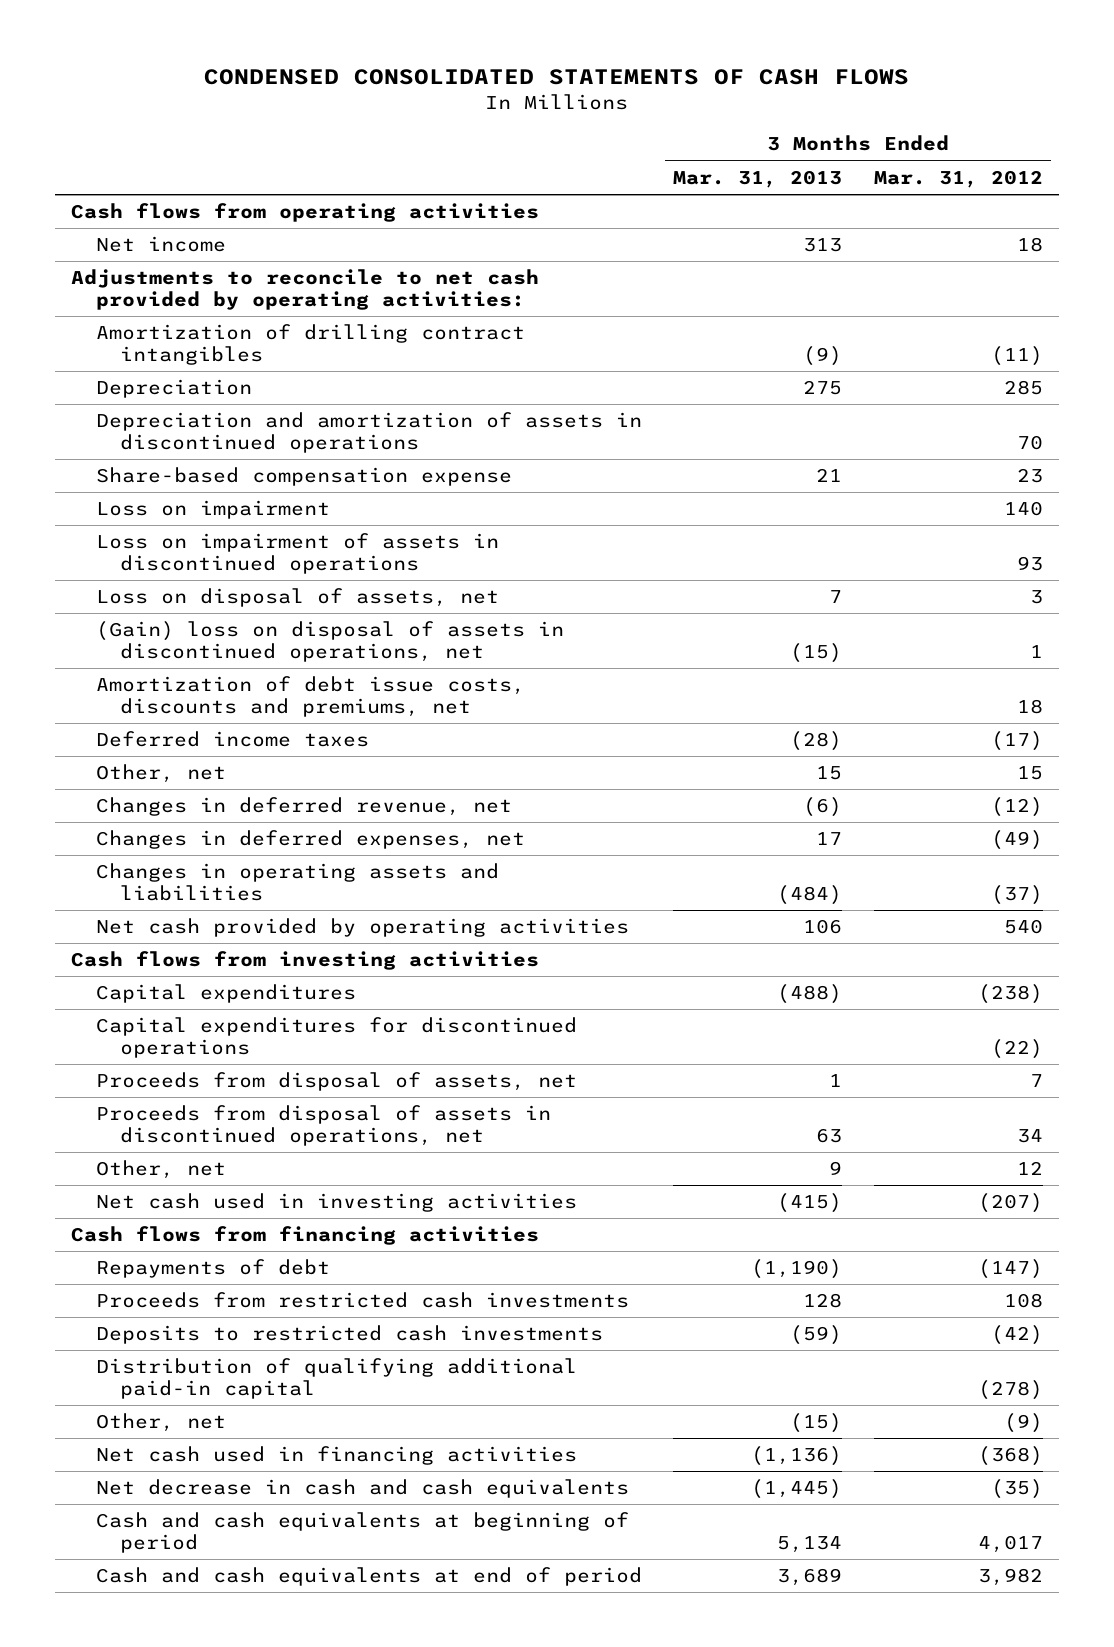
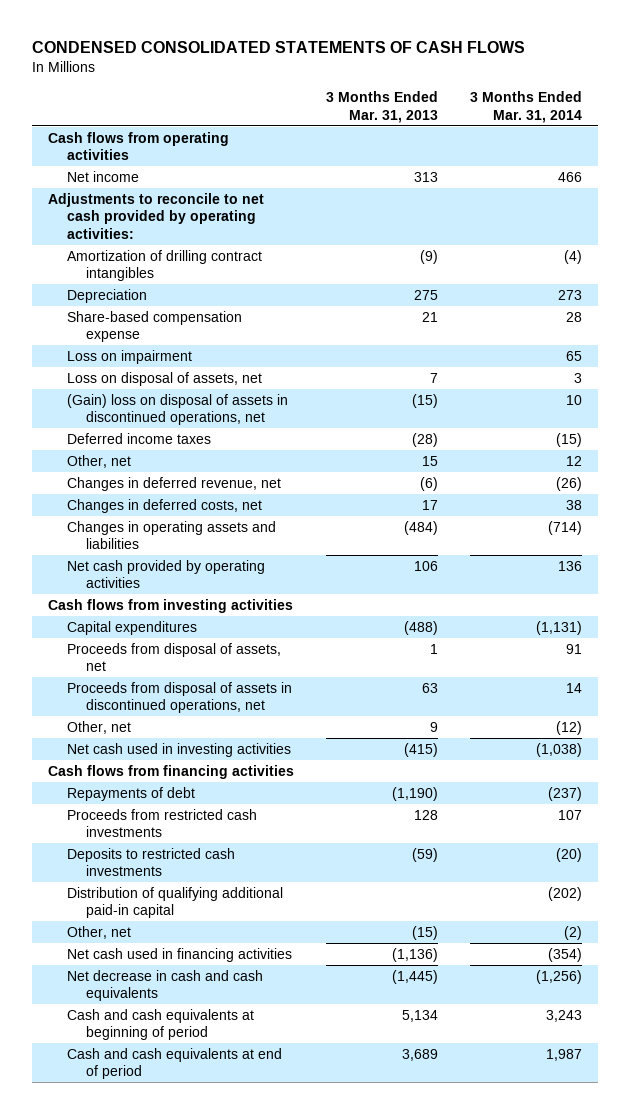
- | 3 Months Ended Mar. 31, 2013 | 3 Months Ended Mar. 31, 2012
+ | 3 Months Ended Mar. 31, 2013 | 3 Months Ended Mar. 31, 2014
- Depreciation and amortization of assets in discontinued operations | | 70
- Loss on impairment of assets in discontinued operations | | 93
- Amortization of debt issue costs, discounts and premiums, net | | 18
- Changes in deferred expenses, net | 17 | (49)
+ Changes in deferred costs, net | 17 | 38
- Capital expenditures for discontinued operations | | (22)

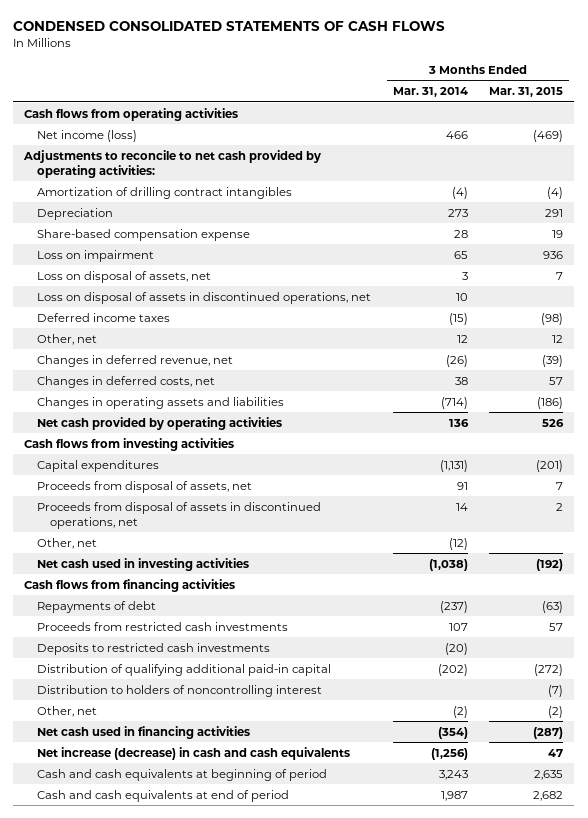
- | 3 Months Ended Mar. 31, 2013 | 3 Months Ended Mar. 31, 2014
+ | 3 Months Ended Mar. 31, 2014 | 3 Months Ended Mar. 31, 2015
- Net income | 313 | 466
+ Net income (loss) | 466 | (469)
- (Gain) loss on disposal of assets in discontinued operations, net | (15) | 10
+ Loss on disposal of assets in discontinued operations, net | 10 |
+ Distribution to holders of noncontrolling interest | | (7)
- Net decrease in cash and cash equivalents | (1,445) | (1,256)
+ Net increase (decrease) in cash and cash equivalents | (1,256) | 47

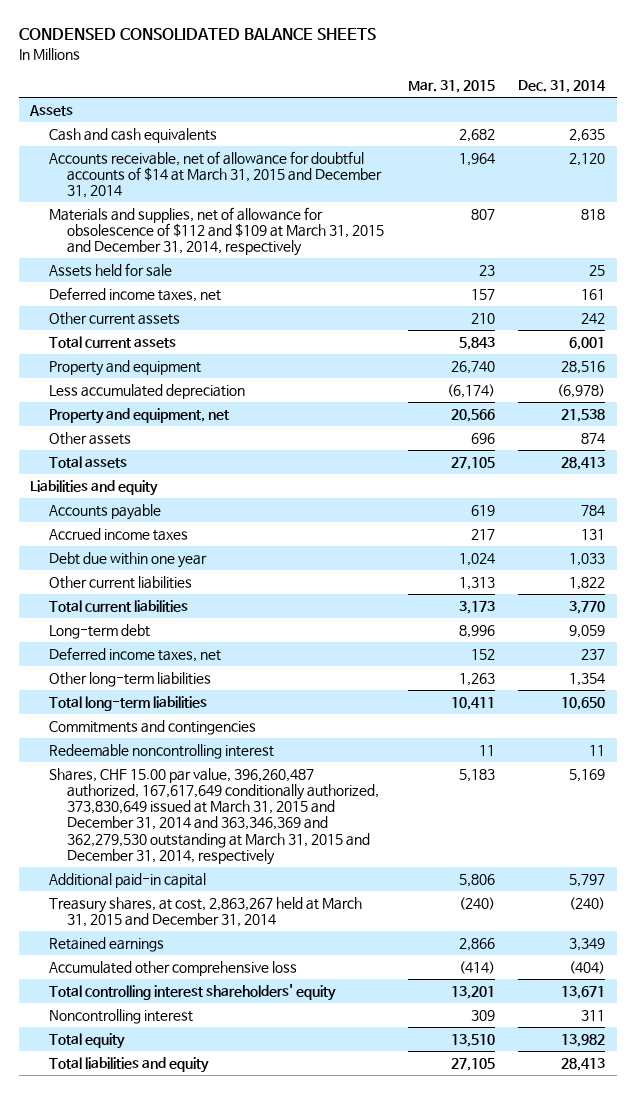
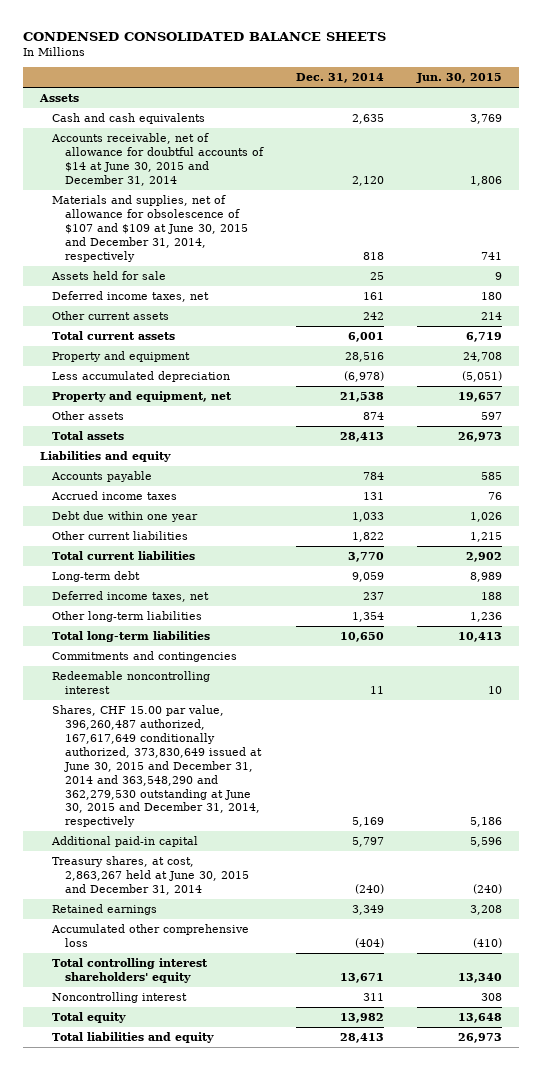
- | Mar. 31, 2015 | Dec. 31, 2014
+ | Dec. 31, 2014 | Jun. 30, 2015
- Accounts receivable, net of allowance for doubtful accounts of $14 at March 31, 2015 and December 31, 2014 | 1,964 | 2,120
- Materials and supplies, net of allowance for obsolescence of $112 and $109 at March 31, 2015 and December 31, 2014, respectively | 807 | 818
+ Accounts receivable, net of allowance for doubtful accounts of $14 at June 30, 2015 and December 31, 2014 | 2,120 | 1,806
+ Materials and supplies, net of allowance for obsolescence of $107 and $109 at June 30, 2015 and December 31, 2014, respectively | 818 | 741
- Shares, CHF 15.00 par value, 396,260,487 authorized, 167,617,649 conditionally authorized, 373,830,649 issued at March 31, 2015 and December 31, 2014 and 363,346,369 and 362,279,530 outstanding at March 31, 2015 and December 31, 2014, respectively | 5,183 | 5,169
+ Shares, CHF 15.00 par value, 396,260,487 authorized, 167,617,649 conditionally authorized, 373,830,649 issued at June 30, 2015 and December 31, 2014 and 363,548,290 and 362,279,530 outstanding at June 30, 2015 and December 31, 2014, respectively | 5,169 | 5,186
- Treasury shares, at cost, 2,863,267 held at March 31, 2015 and December 31, 2014 | (240) | (240)
+ Treasury shares, at cost, 2,863,267 held at June 30, 2015 and December 31, 2014 | (240) | (240)

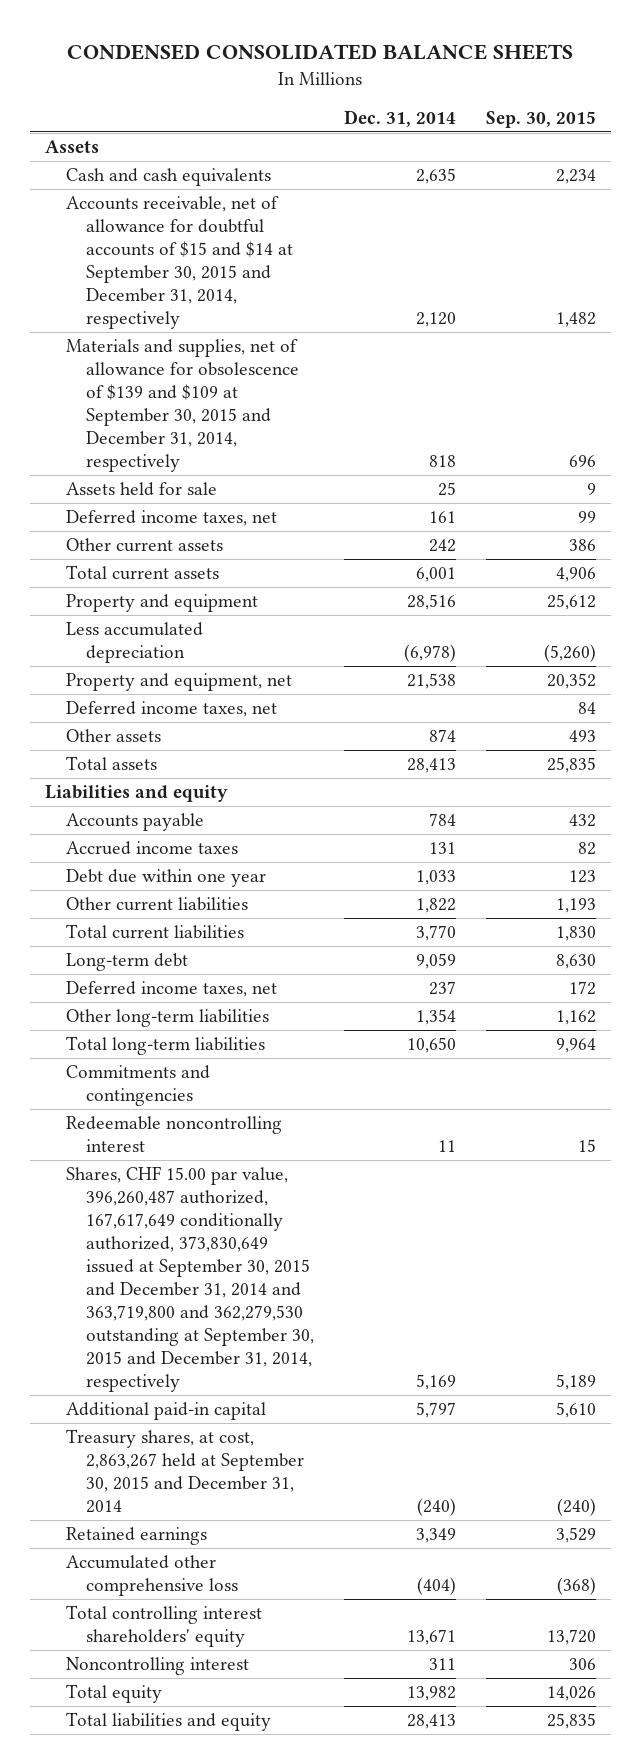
- | Dec. 31, 2014 | Jun. 30, 2015
+ | Dec. 31, 2014 | Sep. 30, 2015
- Accounts receivable, net of allowance for doubtful accounts of $14 at June 30, 2015 and December 31, 2014 | 2,120 | 1,806
- Materials and supplies, net of allowance for obsolescence of $107 and $109 at June 30, 2015 and December 31, 2014, respectively | 818 | 741
+ Accounts receivable, net of allowance for doubtful accounts of $15 and $14 at September 30, 2015 and December 31, 2014, respectively | 2,120 | 1,482
+ Materials and supplies, net of allowance for obsolescence of $139 and $109 at September 30, 2015 and December 31, 2014, respectively | 818 | 696
+ Deferred income taxes, net | | 84
- Shares, CHF 15.00 par value, 396,260,487 authorized, 167,617,649 conditionally authorized, 373,830,649 issued at June 30, 2015 and December 31, 2014 and 363,548,290 and 362,279,530 outstanding at June 30, 2015 and December 31, 2014, respectively | 5,169 | 5,186
+ Shares, CHF 15.00 par value, 396,260,487 authorized, 167,617,649 conditionally authorized, 373,830,649 issued at September 30, 2015 and December 31, 2014 and 363,719,800 and 362,279,530 outstanding at September 30, 2015 and December 31, 2014, respectively | 5,169 | 5,189
- Treasury shares, at cost, 2,863,267 held at June 30, 2015 and December 31, 2014 | (240) | (240)
+ Treasury shares, at cost, 2,863,267 held at September 30, 2015 and December 31, 2014 | (240) | (240)

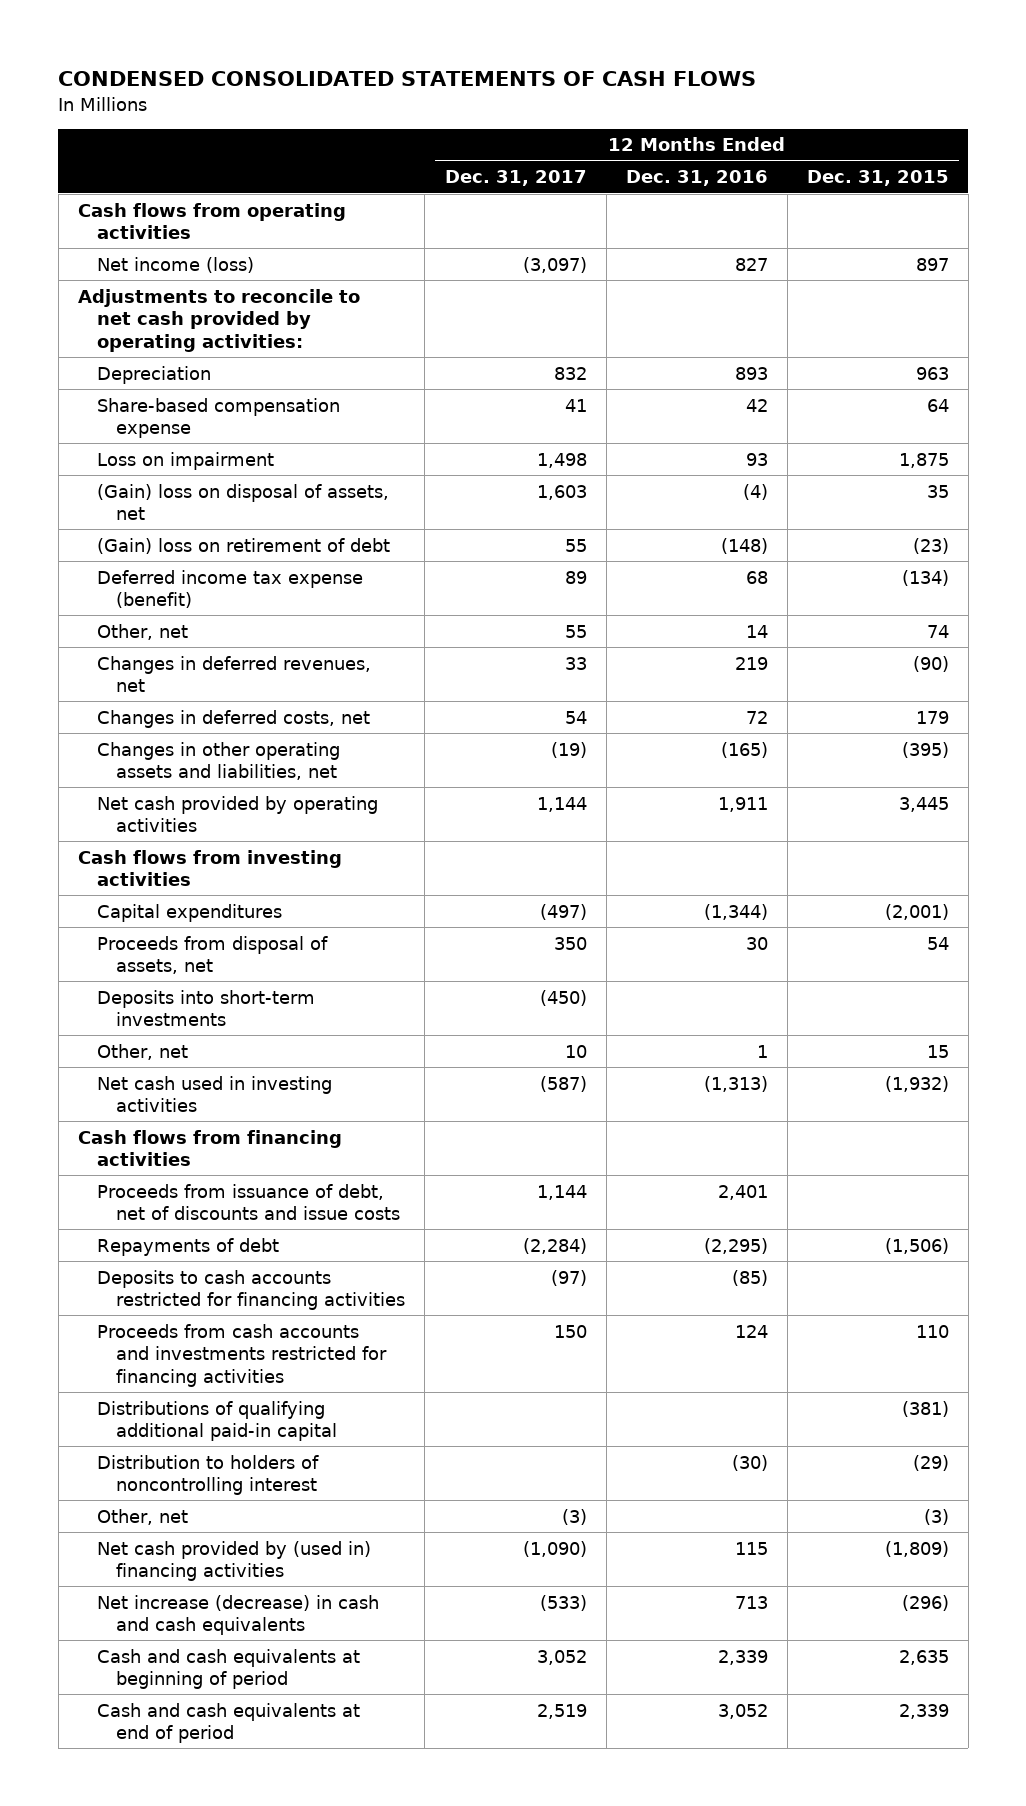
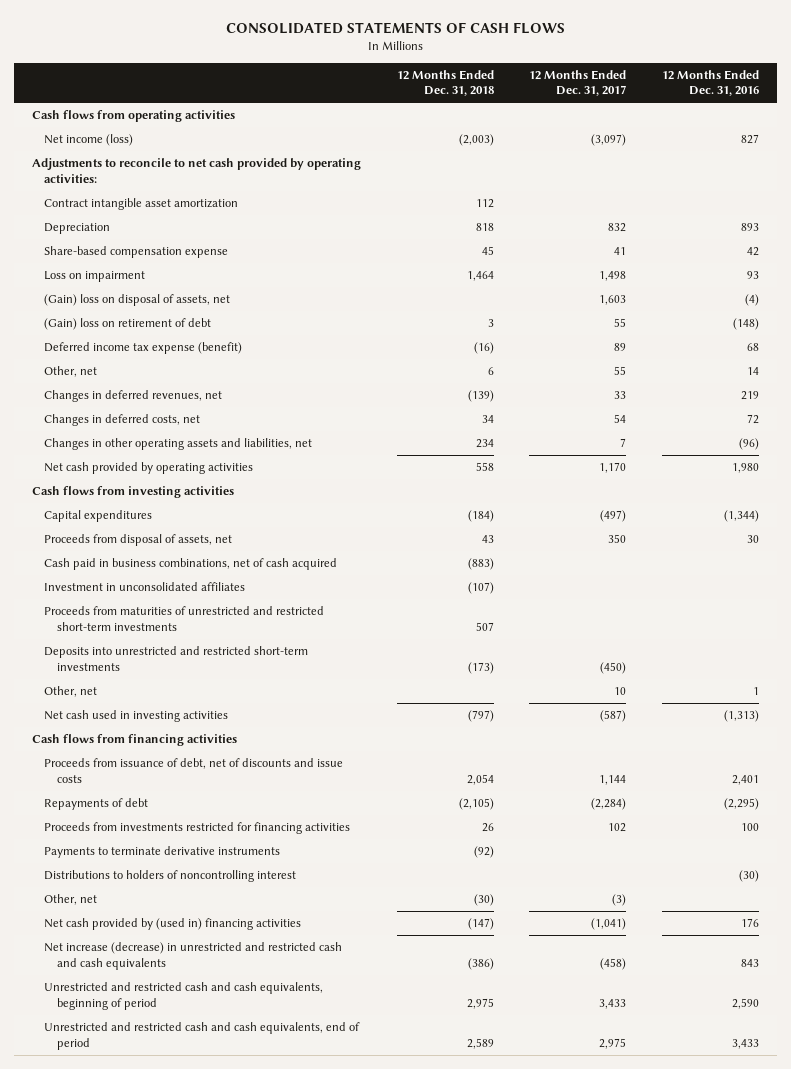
- CONDENSED CONSOLIDATED STATEMENTS OF CASH FLOWS
+ CONSOLIDATED STATEMENTS OF CASH FLOWS
- | 12 Months Ended Dec. 31, 2017 | 12 Months Ended Dec. 31, 2016 | 12 Months Ended Dec. 31, 2015
+ | 12 Months Ended Dec. 31, 2018 | 12 Months Ended Dec. 31, 2017 | 12 Months Ended Dec. 31, 2016
+ Contract intangible asset amortization | 112 | |
- Changes in other operating assets and liabilities, net | (19) | (165) | (395)
- Net cash provided by operating activities | 1,144 | 1,911 | 3,445
+ Changes in other operating assets and liabilities, net | 234 | 7 | (96)
+ Net cash provided by operating activities | 558 | 1,170 | 1,980
- Deposits into short-term investments | (450) | |
+ Cash paid in business combinations, net of cash acquired | (883) | |
+ Investment in unconsolidated affiliates | (107) | |
+ Proceeds from maturities of unrestricted and restricted short-term investments | 507 | |
+ Deposits into unrestricted and restricted short-term investments | (173) | (450) |
- Deposits to cash accounts restricted for financing activities | (97) | (85) |
- Proceeds from cash accounts and investments restricted for financing activities | 150 | 124 | 110
- Distributions of qualifying additional paid-in capital | | | (381)
- Distribution to holders of noncontrolling interest | | (30) | (29)
+ Proceeds from investments restricted for financing activities | 26 | 102 | 100
+ Payments to terminate derivative instruments | (92) | |
+ Distributions to holders of noncontrolling interest | | | (30)
- Net cash provided by (used in) financing activities | (1,090) | 115 | (1,809)
- Net increase (decrease) in cash and cash equivalents | (533) | 713 | (296)
- Cash and cash equivalents at beginning of period | 3,052 | 2,339 | 2,635
- Cash and cash equivalents at end of period | 2,519 | 3,052 | 2,339
+ Net cash provided by (used in) financing activities | (147) | (1,041) | 176
+ Net increase (decrease) in unrestricted and restricted cash and cash equivalents | (386) | (458) | 843
+ Unrestricted and restricted cash and cash equivalents, beginning of period | 2,975 | 3,433 | 2,590
+ Unrestricted and restricted cash and cash equivalents, end of period | 2,589 | 2,975 | 3,433

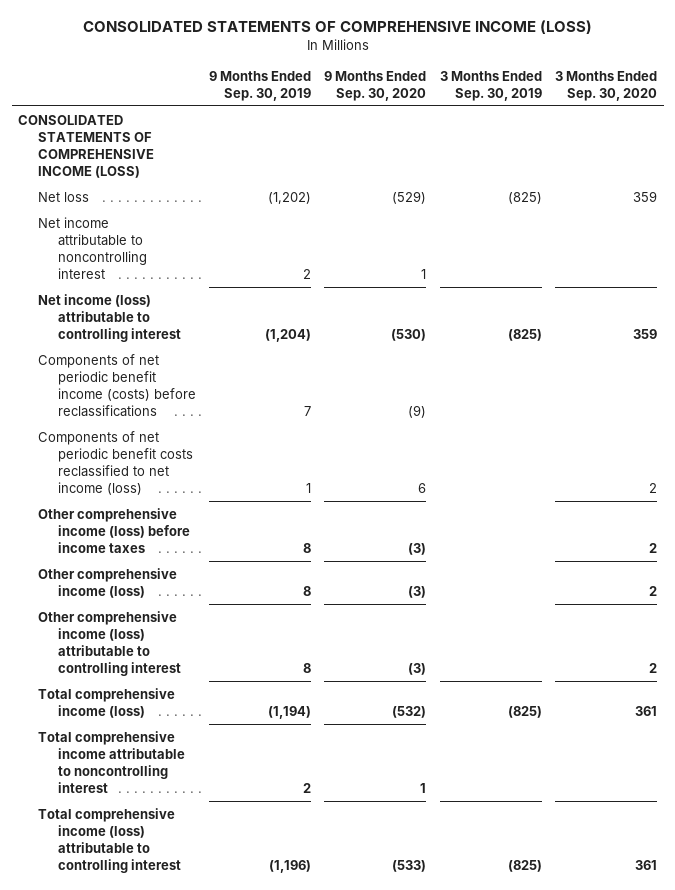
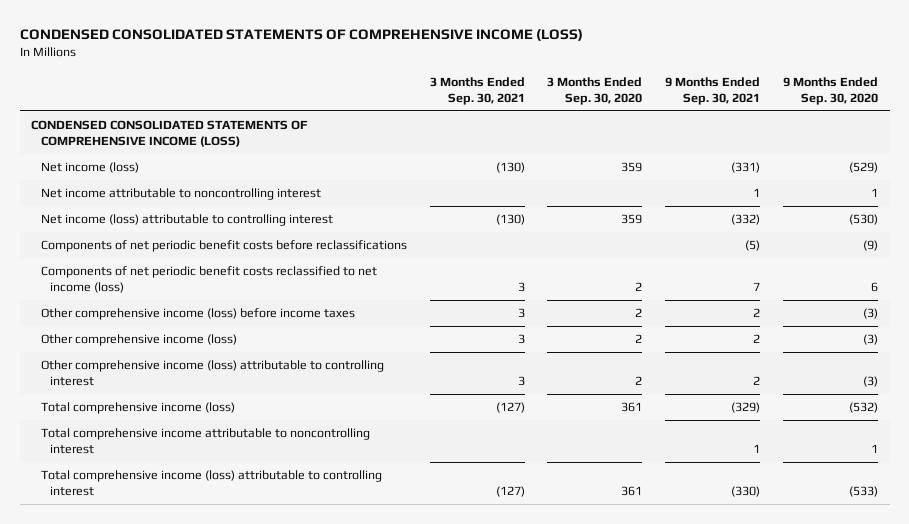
- CONSOLIDATED STATEMENTS OF COMPREHENSIVE INCOME (LOSS)
+ CONDENSED CONSOLIDATED STATEMENTS OF COMPREHENSIVE INCOME (LOSS)
- | 9 Months Ended Sep. 30, 2019 | 9 Months Ended Sep. 30, 2020 | 3 Months Ended Sep. 30, 2019 | 3 Months Ended Sep. 30, 2020
+ | 3 Months Ended Sep. 30, 2021 | 3 Months Ended Sep. 30, 2020 | 9 Months Ended Sep. 30, 2021 | 9 Months Ended Sep. 30, 2020
- CONSOLIDATED STATEMENTS OF COMPREHENSIVE INCOME (LOSS)
- Net loss | (1,202) | (529) | (825) | 359
+ CONDENSED CONSOLIDATED STATEMENTS OF COMPREHENSIVE INCOME (LOSS)
+ Net income (loss) | (130) | 359 | (331) | (529)
- Components of net periodic benefit income (costs) before reclassifications | 7 | (9) | |
+ Components of net periodic benefit costs before reclassifications | | | (5) | (9)

